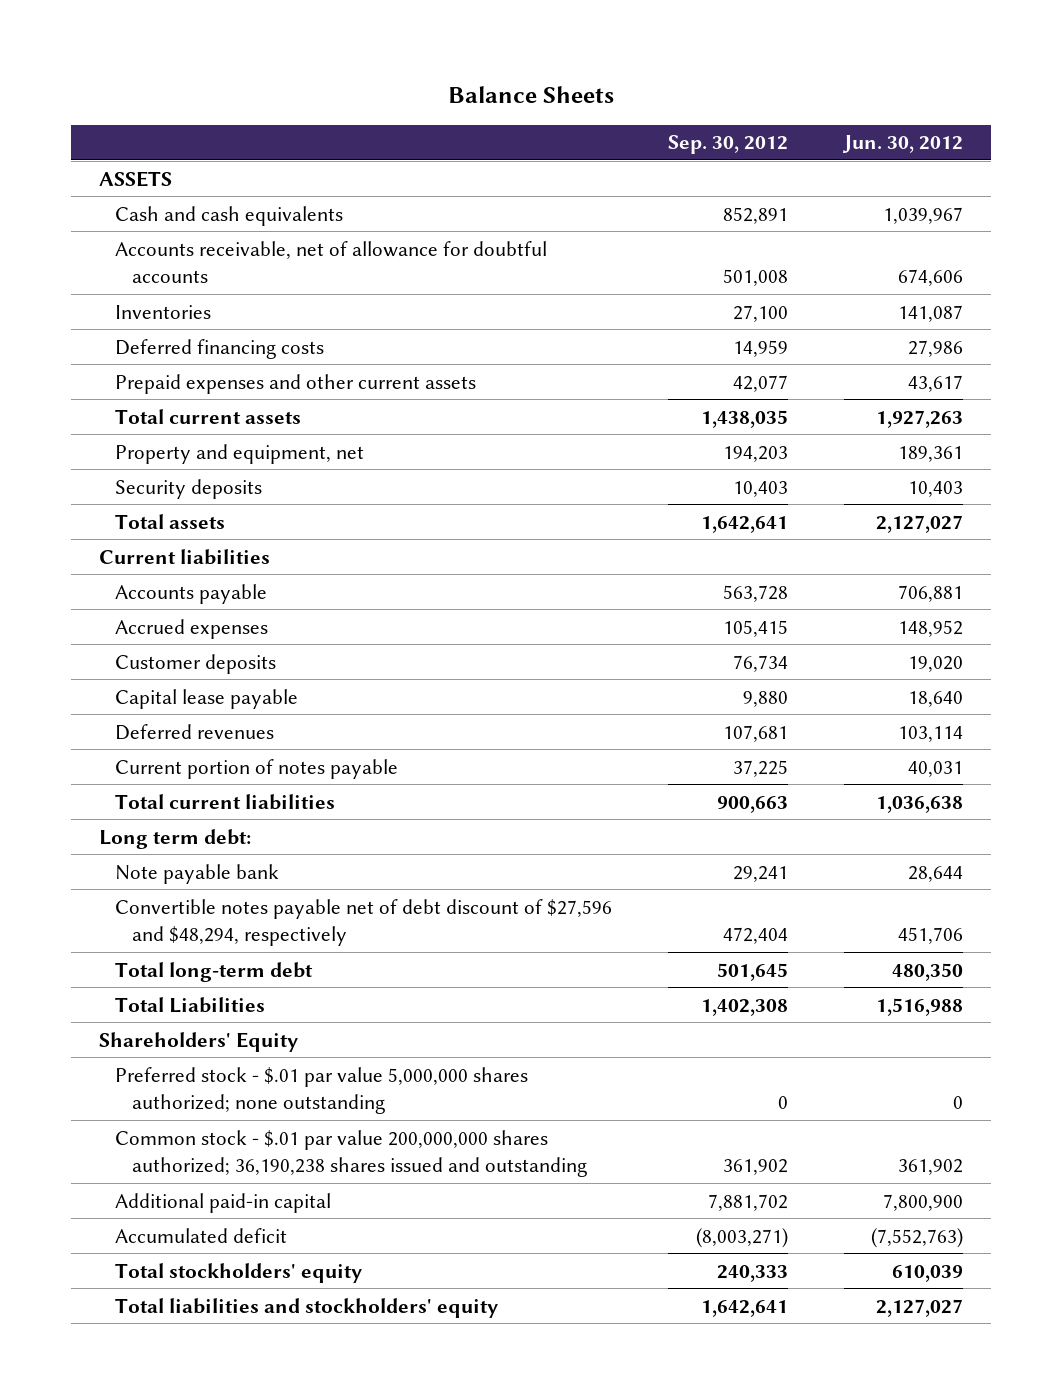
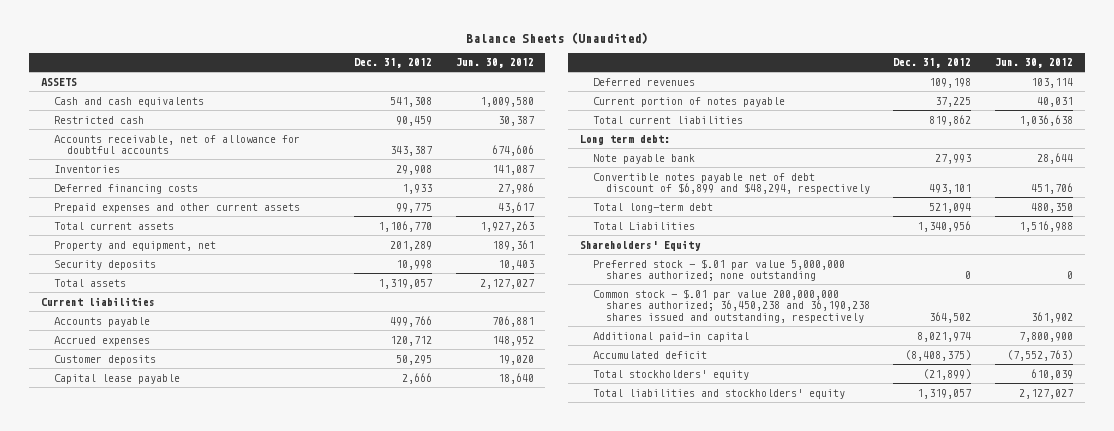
- Balance Sheets
+ Balance Sheets (Unaudited)
- | Sep. 30, 2012 | Jun. 30, 2012
+ | Dec. 31, 2012 | Jun. 30, 2012
- Cash and cash equivalents | 852,891 | 1,039,967
+ Cash and cash equivalents | 541,308 | 1,009,580
+ Restricted cash | 90,459 | 30,387
- Convertible notes payable net of debt discount of $27,596 and $48,294, respectively | 472,404 | 451,706
+ Convertible notes payable net of debt discount of $6,899 and $48,294, respectively | 493,101 | 451,706
- Common stock - $.01 par value 200,000,000 shares authorized; 36,190,238 shares issued and outstanding | 361,902 | 361,902
+ Common stock - $.01 par value 200,000,000 shares authorized; 36,450,238 and 36,190,238 shares issued and outstanding, respectively | 364,502 | 361,902

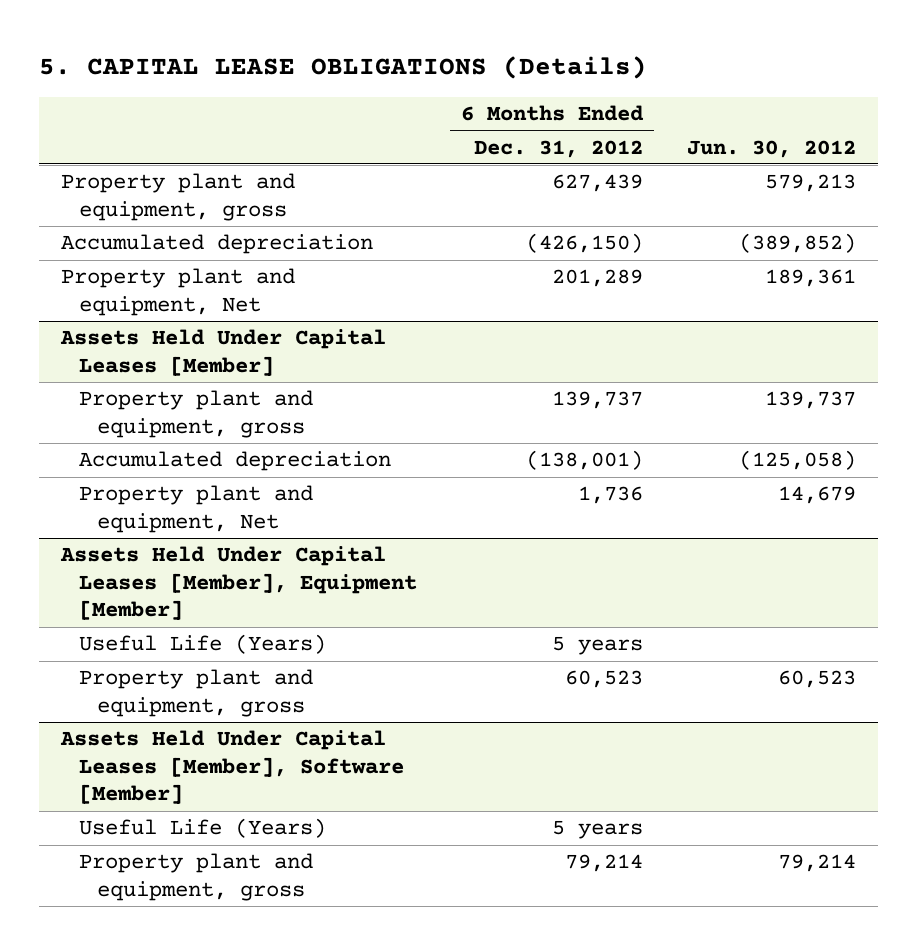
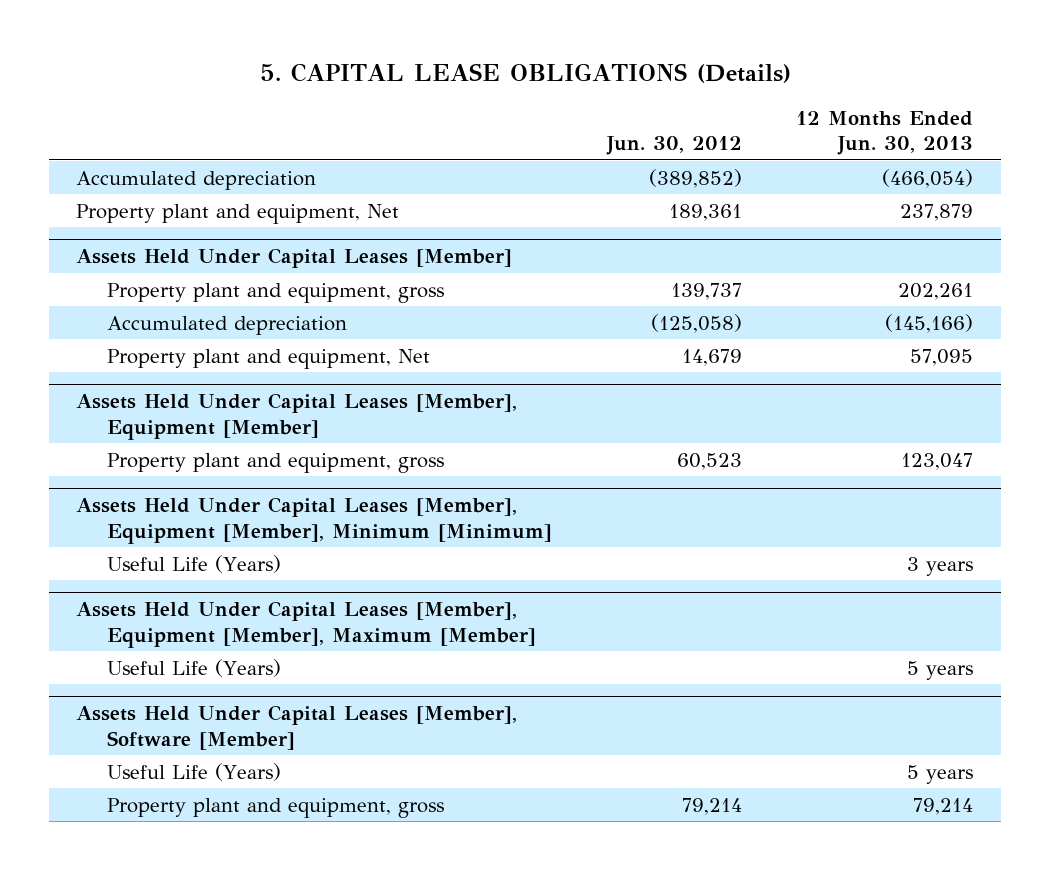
- | 6 Months Ended Dec. 31, 2012 | Jun. 30, 2012
+ | Jun. 30, 2012 | 12 Months Ended Jun. 30, 2013
- Property plant and equipment, gross | 627,439 | 579,213
@ Assets Held Under Capital Leases [Member], Equipment [Member]
- Useful Life (Years) | 5 years |
+ Assets Held Under Capital Leases [Member], Equipment [Member], Minimum [Minimum]
+ Useful Life (Years) | | 3 years
+ Assets Held Under Capital Leases [Member], Equipment [Member], Maximum [Member]
+ Useful Life (Years) | | 5 years

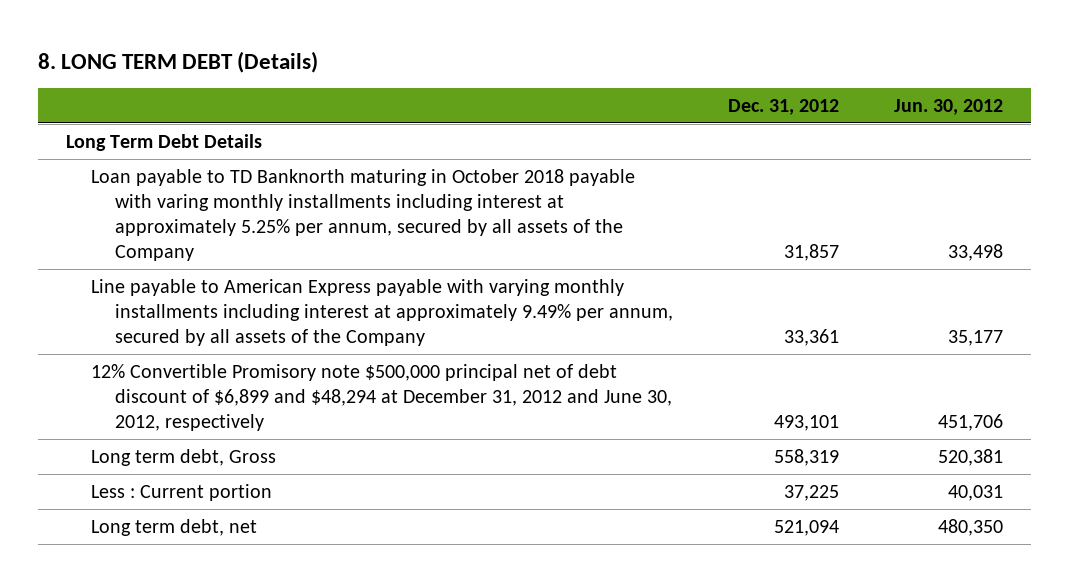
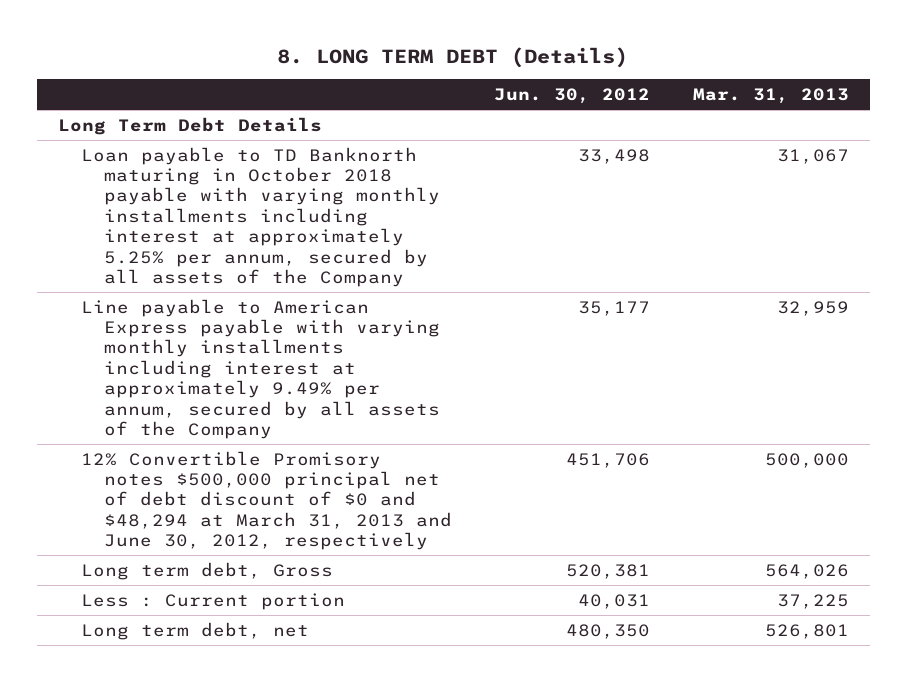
- | Dec. 31, 2012 | Jun. 30, 2012
+ | Jun. 30, 2012 | Mar. 31, 2013
- Loan payable to TD Banknorth maturing in October 2018 payable with varing monthly installments including interest at approximately 5.25% per annum, secured by all assets of the Company | 31,857 | 33,498
+ Loan payable to TD Banknorth maturing in October 2018 payable with varying monthly installments including interest at approximately 5.25% per annum, secured by all assets of the Company | 33,498 | 31,067
- 12% Convertible Promisory note $500,000 principal net of debt discount of $6,899 and $48,294 at December 31, 2012 and June 30, 2012, respectively | 493,101 | 451,706
+ 12% Convertible Promisory notes $500,000 principal net of debt discount of $0 and $48,294 at March 31, 2013 and June 30, 2012, respectively | 451,706 | 500,000

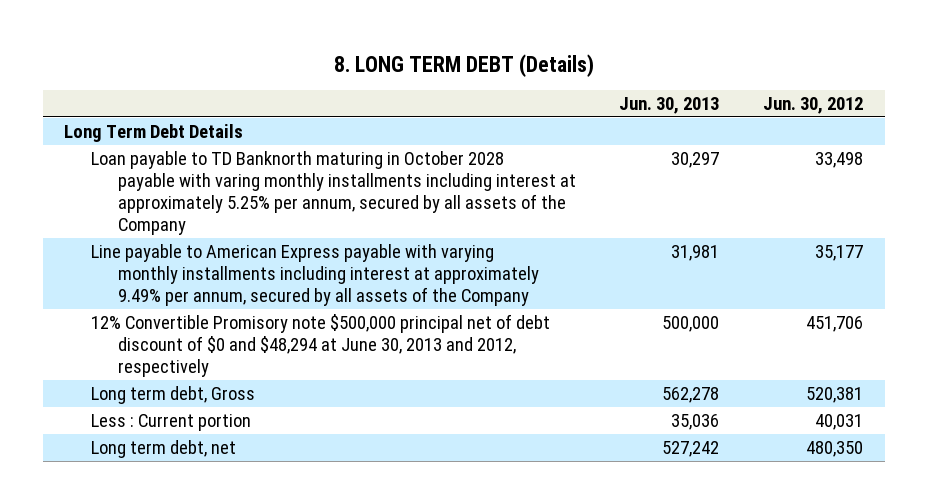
- | Jun. 30, 2012 | Mar. 31, 2013
+ | Jun. 30, 2013 | Jun. 30, 2012
- Loan payable to TD Banknorth maturing in October 2018 payable with varying monthly installments including interest at approximately 5.25% per annum, secured by all assets of the Company | 33,498 | 31,067
+ Loan payable to TD Banknorth maturing in October 2028 payable with varing monthly installments including interest at approximately 5.25% per annum, secured by all assets of the Company | 30,297 | 33,498
- 12% Convertible Promisory notes $500,000 principal net of debt discount of $0 and $48,294 at March 31, 2013 and June 30, 2012, respectively | 451,706 | 500,000
+ 12% Convertible Promisory note $500,000 principal net of debt discount of $0 and $48,294 at June 30, 2013 and 2012, respectively | 500,000 | 451,706

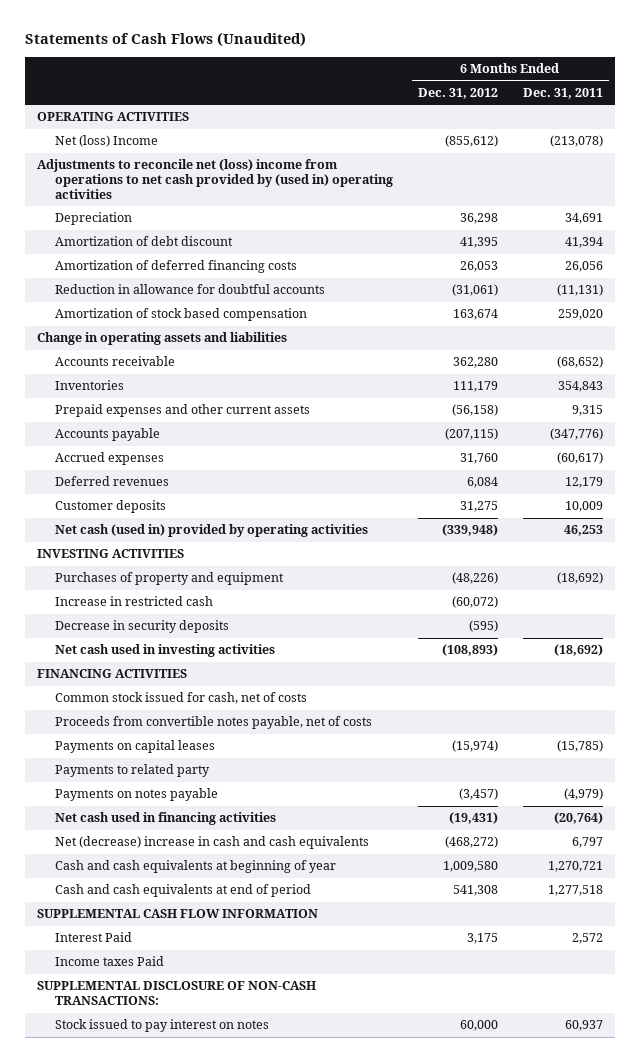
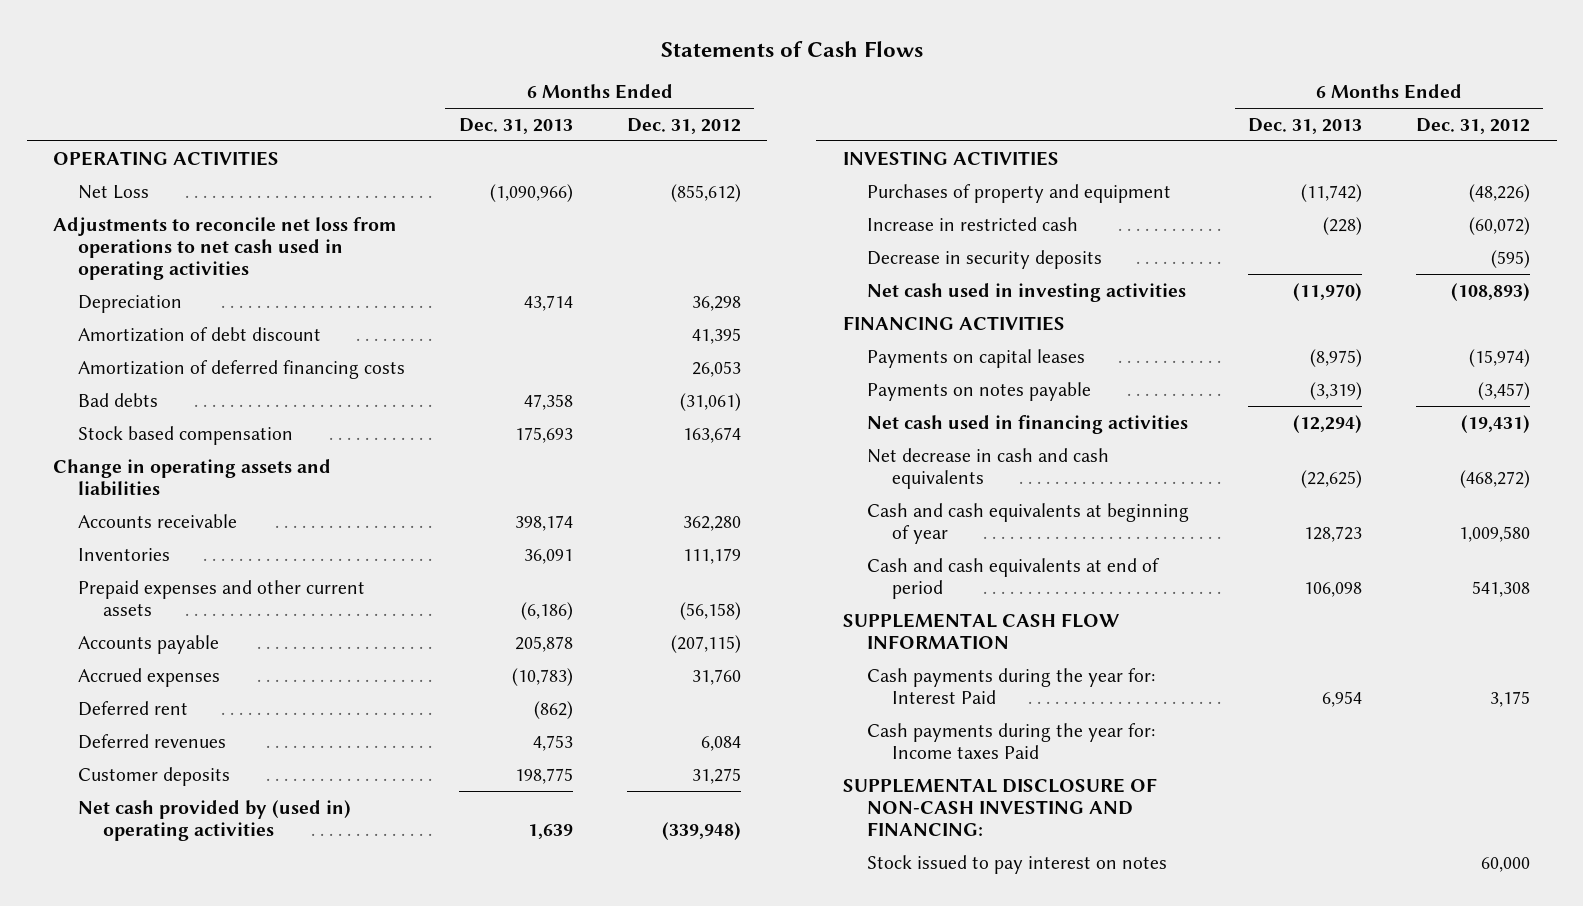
- Statements of Cash Flows (Unaudited)
+ Statements of Cash Flows
- | 6 Months Ended Dec. 31, 2012 | 6 Months Ended Dec. 31, 2011
+ | 6 Months Ended Dec. 31, 2013 | 6 Months Ended Dec. 31, 2012
- Net (loss) Income | (855,612) | (213,078)
- Adjustments to reconcile net (loss) income from operations to net cash provided by (used in) operating activities
+ Net Loss | (1,090,966) | (855,612)
+ Adjustments to reconcile net loss from operations to net cash used in operating activities
- Reduction in allowance for doubtful accounts | (31,061) | (11,131)
- Amortization of stock based compensation | 163,674 | 259,020
+ Bad debts | 47,358 | (31,061)
+ Stock based compensation | 175,693 | 163,674
+ Deferred rent | (862) |
- Net cash (used in) provided by operating activities | (339,948) | 46,253
+ Net cash provided by (used in) operating activities | 1,639 | (339,948)
- Common stock issued for cash, net of costs
- Proceeds from convertible notes payable, net of costs
- Payments to related party
- Net (decrease) increase in cash and cash equivalents | (468,272) | 6,797
+ Net decrease in cash and cash equivalents | (22,625) | (468,272)
- Interest Paid | 3,175 | 2,572
- Income taxes Paid
- SUPPLEMENTAL DISCLOSURE OF NON-CASH TRANSACTIONS:
+ Cash payments during the year for: Interest Paid | 6,954 | 3,175
+ Cash payments during the year for: Income taxes Paid
+ SUPPLEMENTAL DISCLOSURE OF NON-CASH INVESTING AND FINANCING:

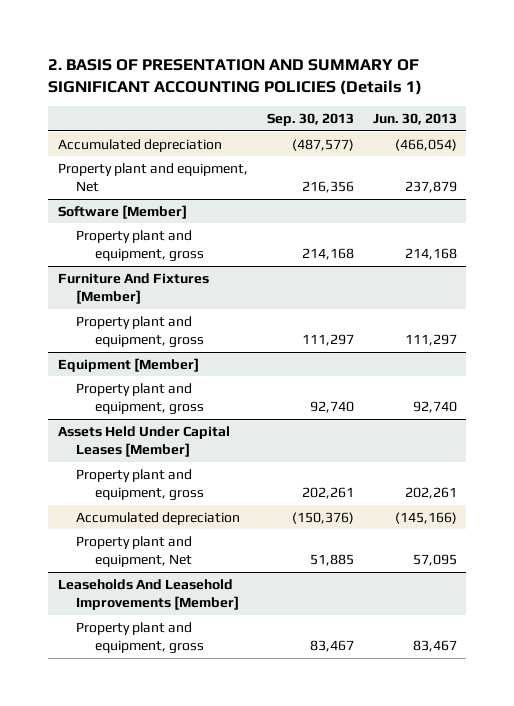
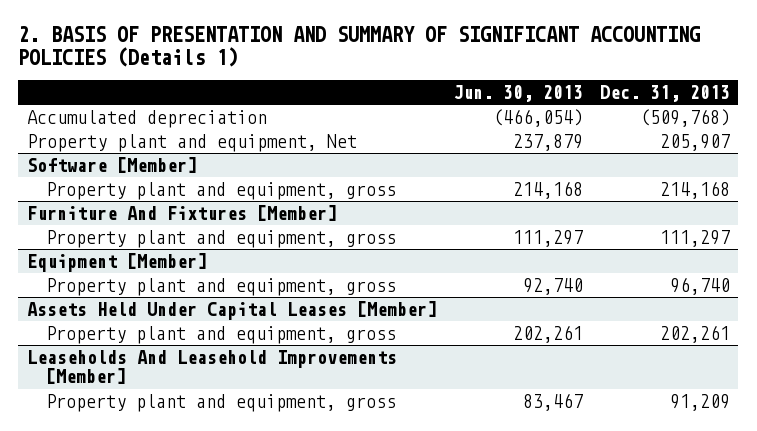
- | Sep. 30, 2013 | Jun. 30, 2013
+ | Jun. 30, 2013 | Dec. 31, 2013
@ Assets Held Under Capital Leases [Member]
- Accumulated depreciation | (150,376) | (145,166)
- Property plant and equipment, Net | 51,885 | 57,095

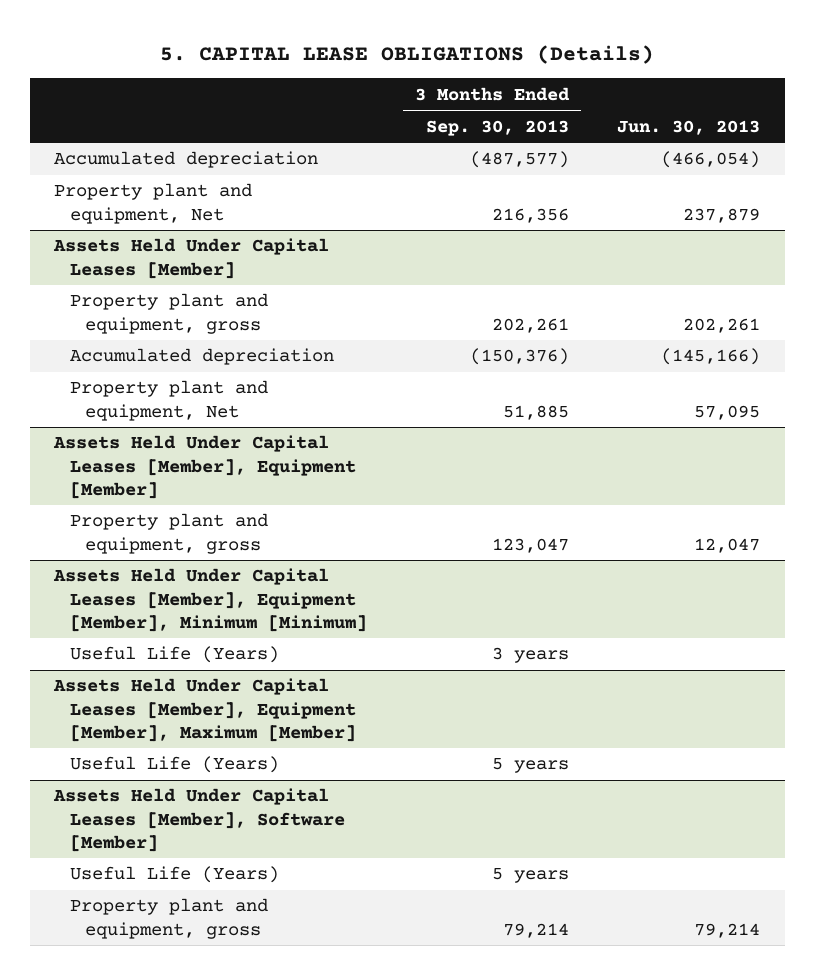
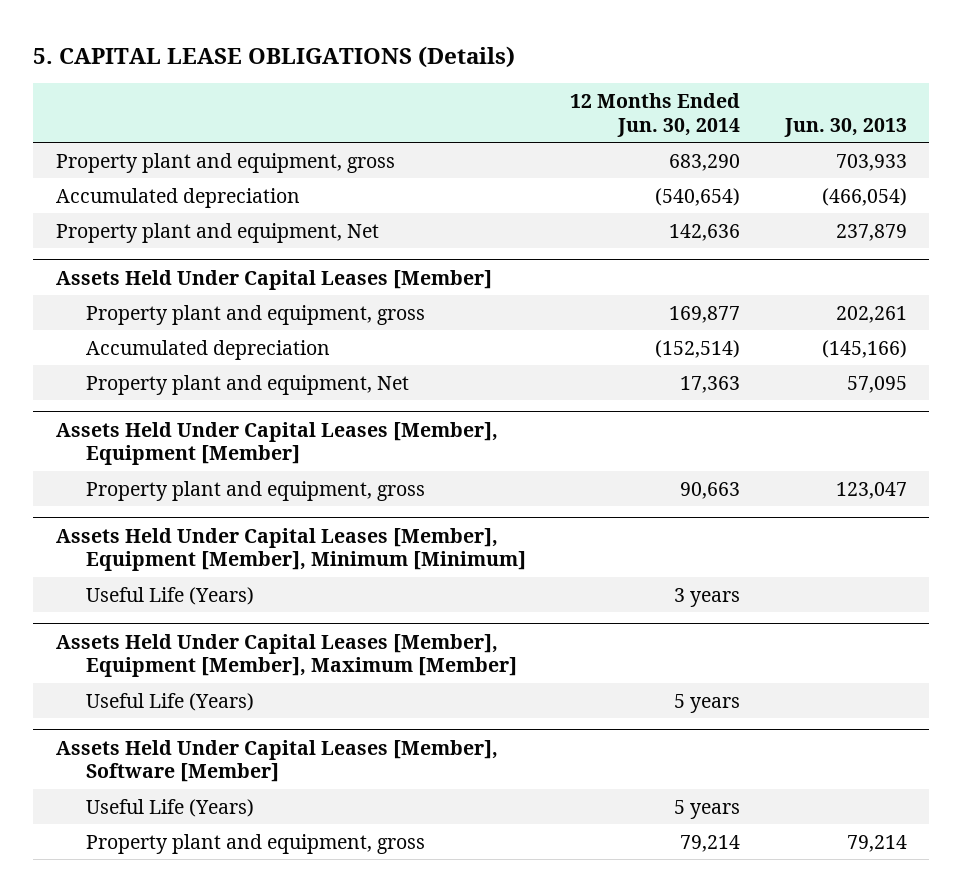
- | 3 Months Ended Sep. 30, 2013 | Jun. 30, 2013
+ | 12 Months Ended Jun. 30, 2014 | Jun. 30, 2013
+ Property plant and equipment, gross | 683,290 | 703,933
@ Assets Held Under Capital Leases [Member], Equipment [Member]
- Property plant and equipment, gross | 123,047 | 12,047
+ Property plant and equipment, gross | 90,663 | 123,047

